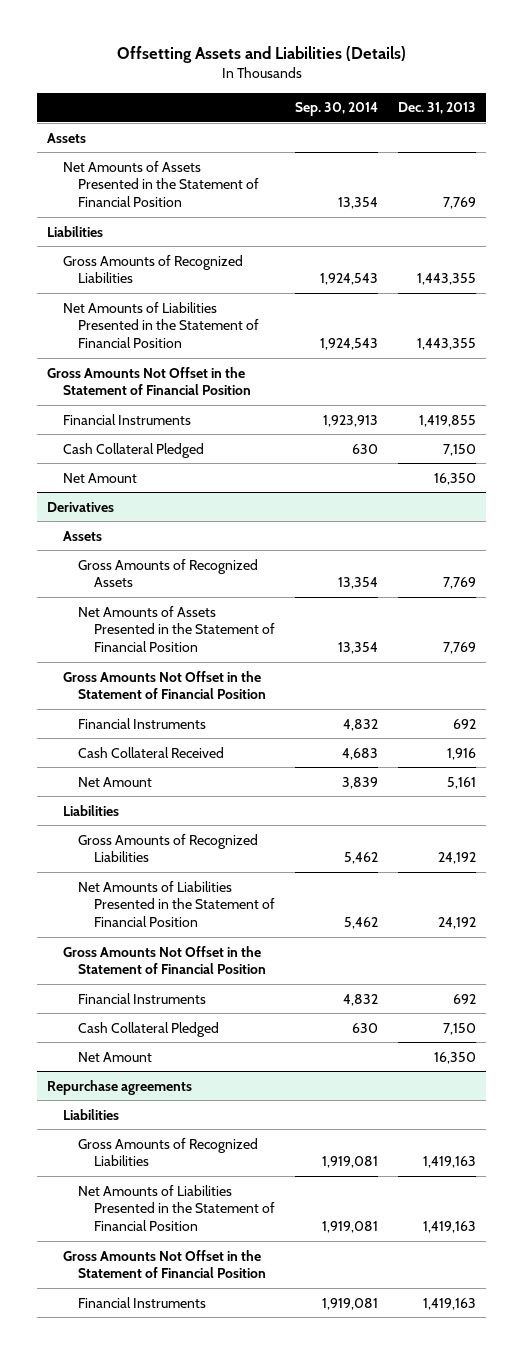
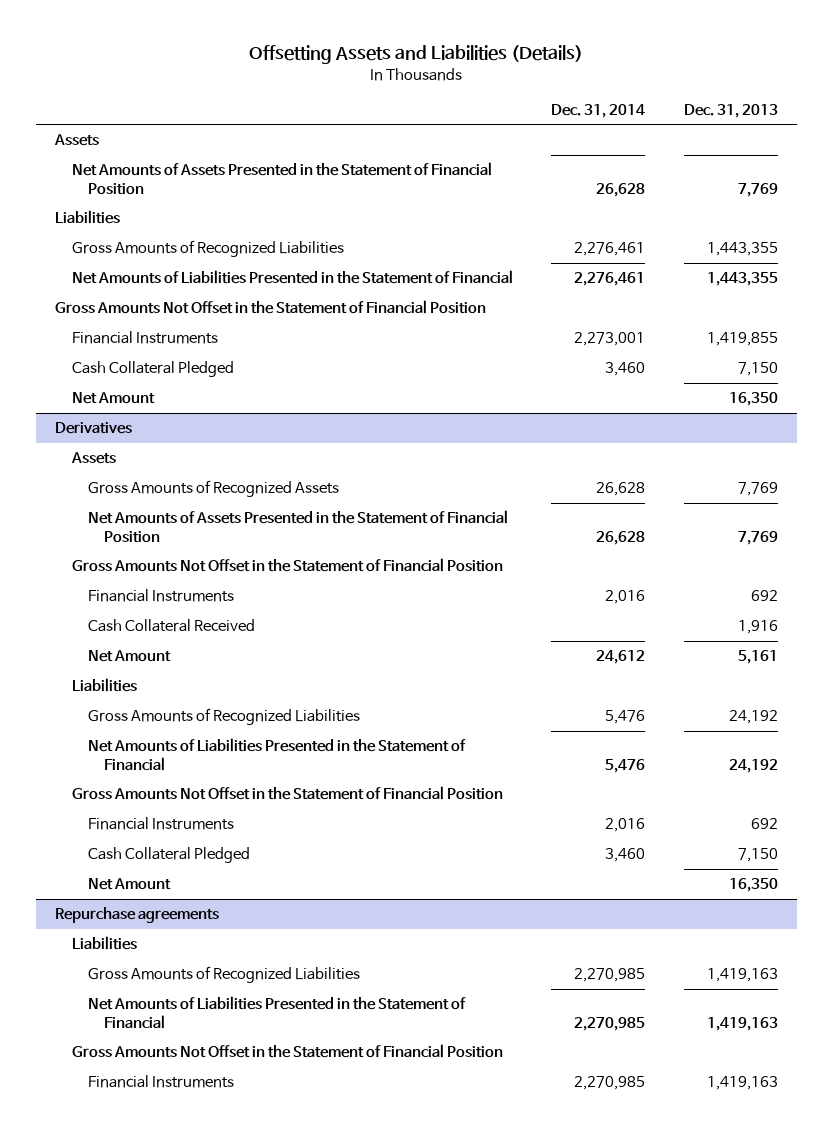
- | Sep. 30, 2014 | Dec. 31, 2013
+ | Dec. 31, 2014 | Dec. 31, 2013
- Net Amounts of Liabilities Presented in the Statement of Financial Position | 1,924,543 | 1,443,355
+ Net Amounts of Liabilities Presented in the Statement of Financial | 2,276,461 | 1,443,355
@ Derivatives
- Net Amounts of Liabilities Presented in the Statement of Financial Position | 5,462 | 24,192
+ Net Amounts of Liabilities Presented in the Statement of Financial | 5,476 | 24,192
@ Repurchase agreements
- Net Amounts of Liabilities Presented in the Statement of Financial Position | 1,919,081 | 1,419,163
+ Net Amounts of Liabilities Presented in the Statement of Financial | 2,270,985 | 1,419,163

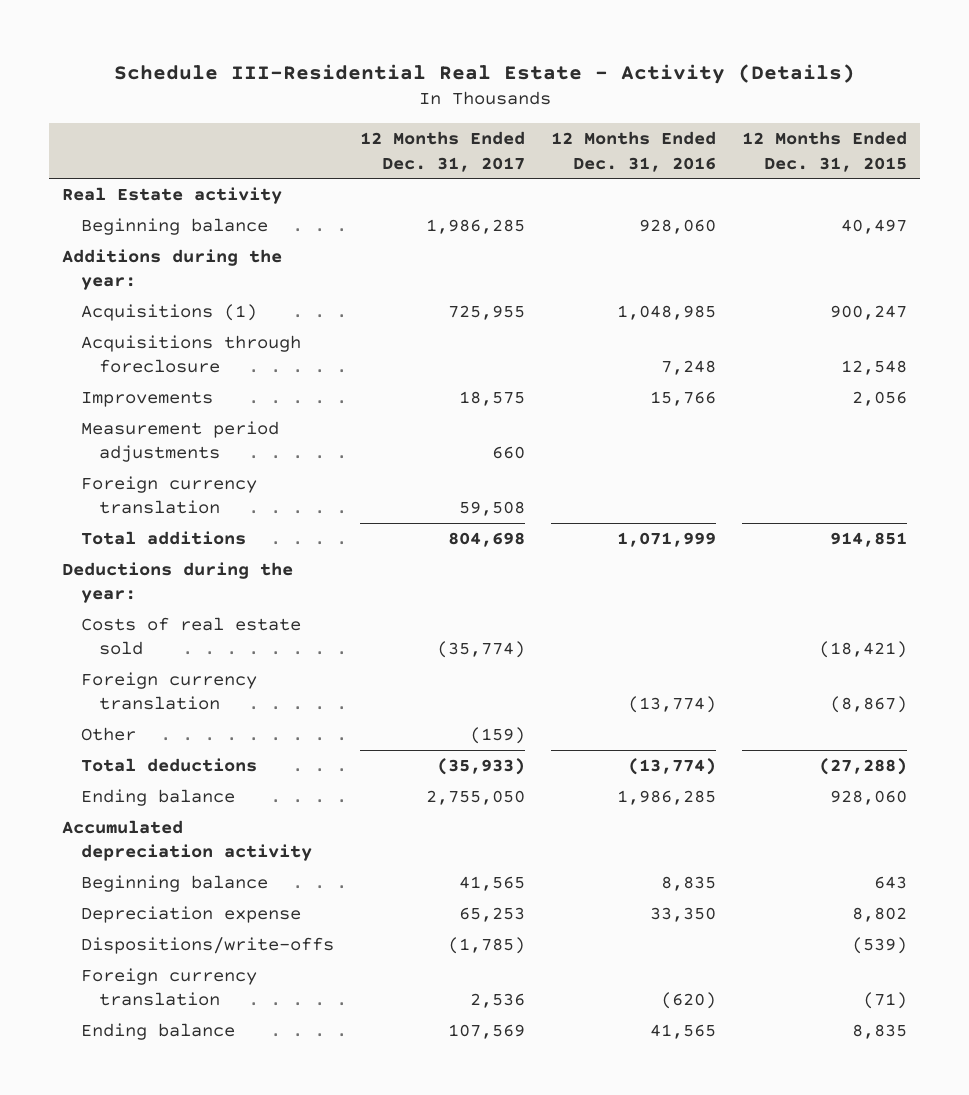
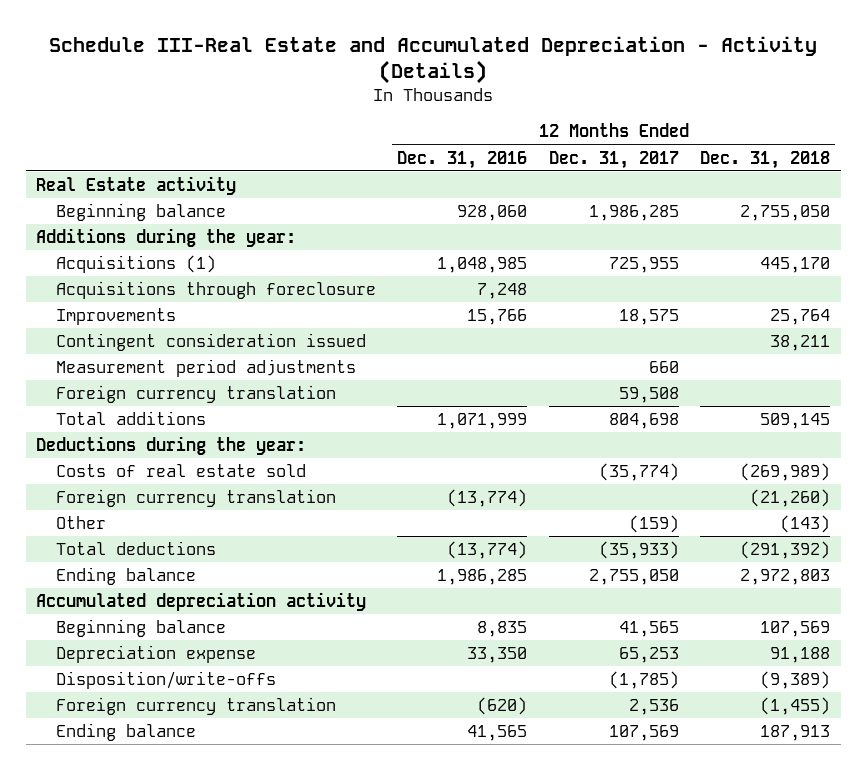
- Schedule III-Residential Real Estate - Activity (Details)
+ Schedule III-Real Estate and Accumulated Depreciation - Activity (Details)
- | 12 Months Ended Dec. 31, 2017 | 12 Months Ended Dec. 31, 2016 | 12 Months Ended Dec. 31, 2015
+ | 12 Months Ended Dec. 31, 2016 | 12 Months Ended Dec. 31, 2017 | 12 Months Ended Dec. 31, 2018
+ Contingent consideration issued | | | 38,211
- Dispositions/write-offs | (1,785) | | (539)
+ Disposition/write-offs | | (1,785) | (9,389)

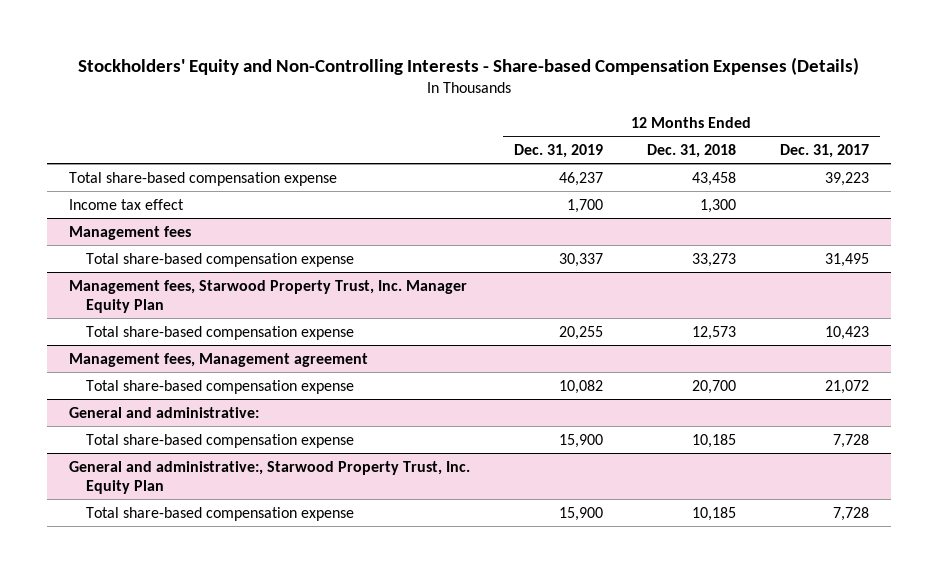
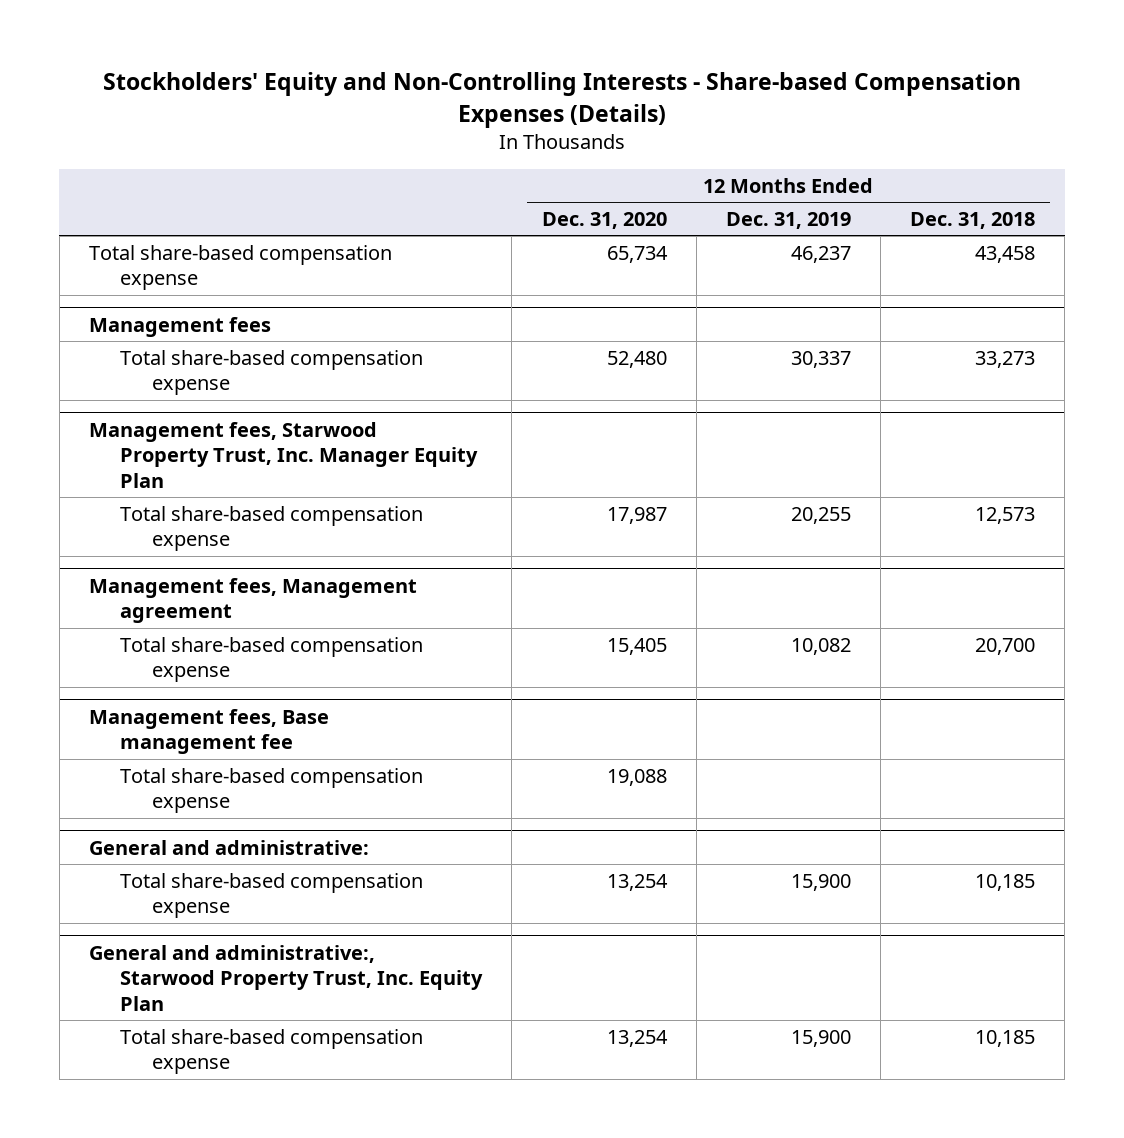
- | 12 Months Ended Dec. 31, 2019 | 12 Months Ended Dec. 31, 2018 | 12 Months Ended Dec. 31, 2017
+ | 12 Months Ended Dec. 31, 2020 | 12 Months Ended Dec. 31, 2019 | 12 Months Ended Dec. 31, 2018
- Income tax effect | 1,700 | 1,300 |
+ Management fees, Base management fee
+ Total share-based compensation expense | 19,088 | |

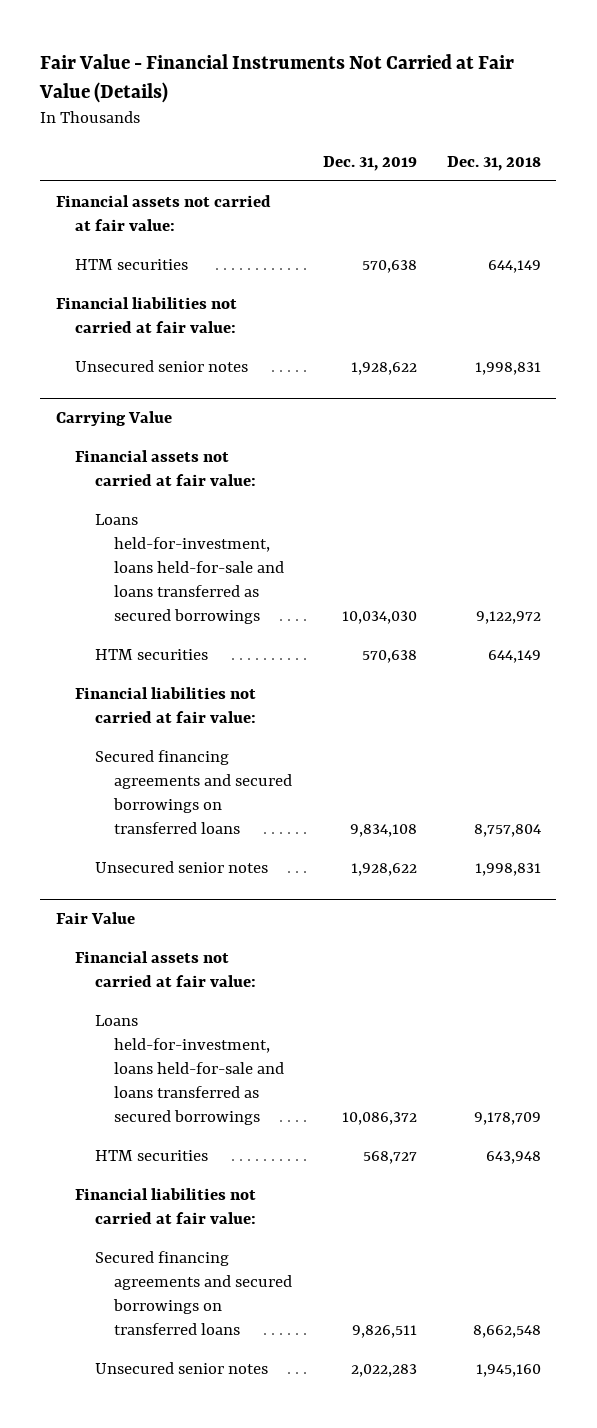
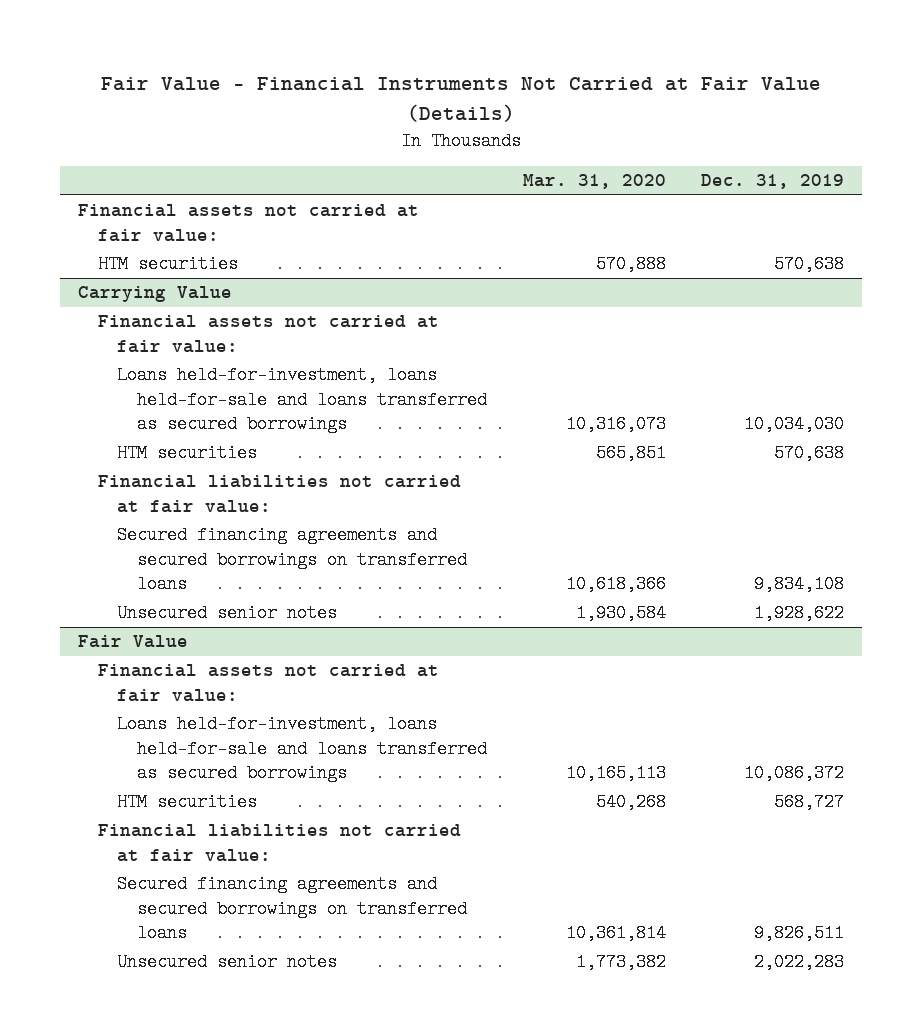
- | Dec. 31, 2019 | Dec. 31, 2018
+ | Mar. 31, 2020 | Dec. 31, 2019
- Financial liabilities not carried at fair value:
- Unsecured senior notes | 1,928,622 | 1,998,831

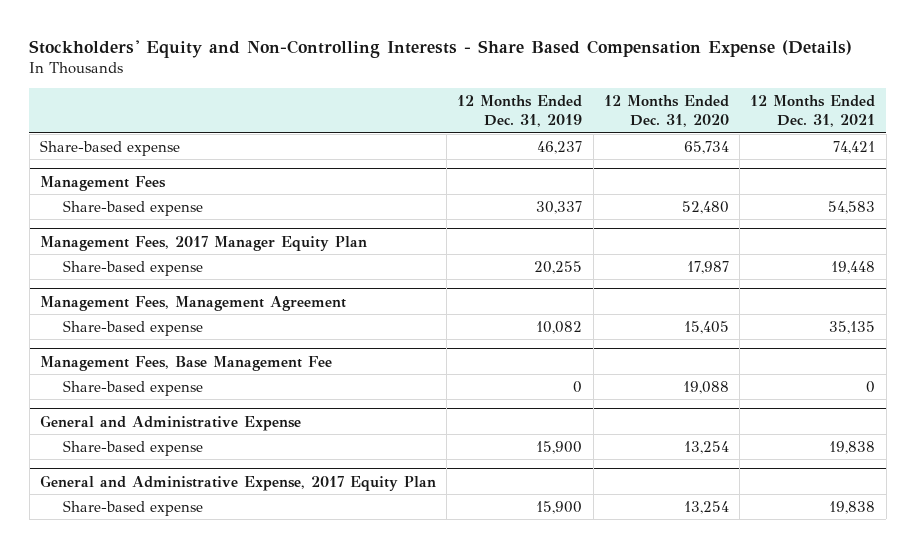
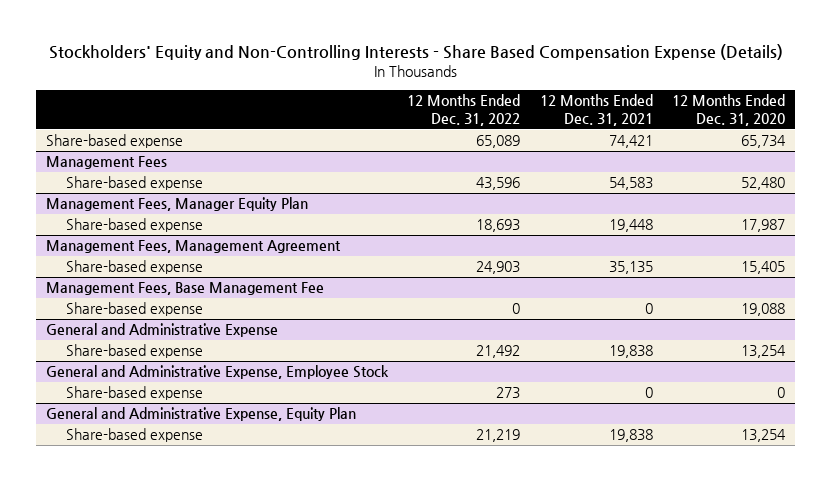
- | 12 Months Ended Dec. 31, 2019 | 12 Months Ended Dec. 31, 2020 | 12 Months Ended Dec. 31, 2021
+ | 12 Months Ended Dec. 31, 2022 | 12 Months Ended Dec. 31, 2021 | 12 Months Ended Dec. 31, 2020
- Management Fees, 2017 Manager Equity Plan
+ Management Fees, Manager Equity Plan
- General and Administrative Expense, 2017 Equity Plan
+ General and Administrative Expense, Employee Stock
+ Share-based expense | 273 | 0 | 0
+ General and Administrative Expense, Equity Plan

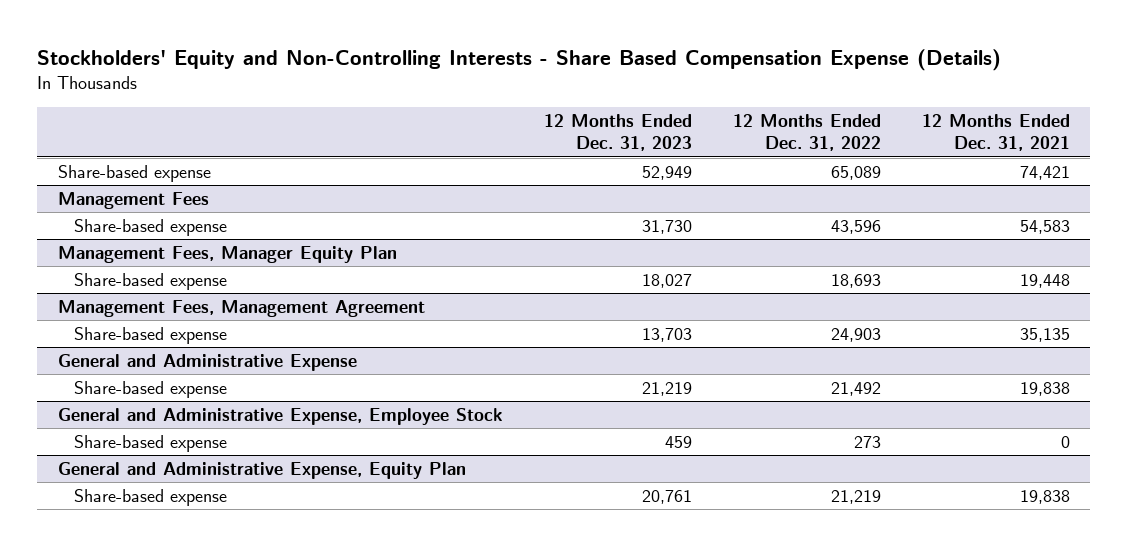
- | 12 Months Ended Dec. 31, 2022 | 12 Months Ended Dec. 31, 2021 | 12 Months Ended Dec. 31, 2020
+ | 12 Months Ended Dec. 31, 2023 | 12 Months Ended Dec. 31, 2022 | 12 Months Ended Dec. 31, 2021
- Management Fees, Base Management Fee
- Share-based expense | 0 | 0 | 19,088

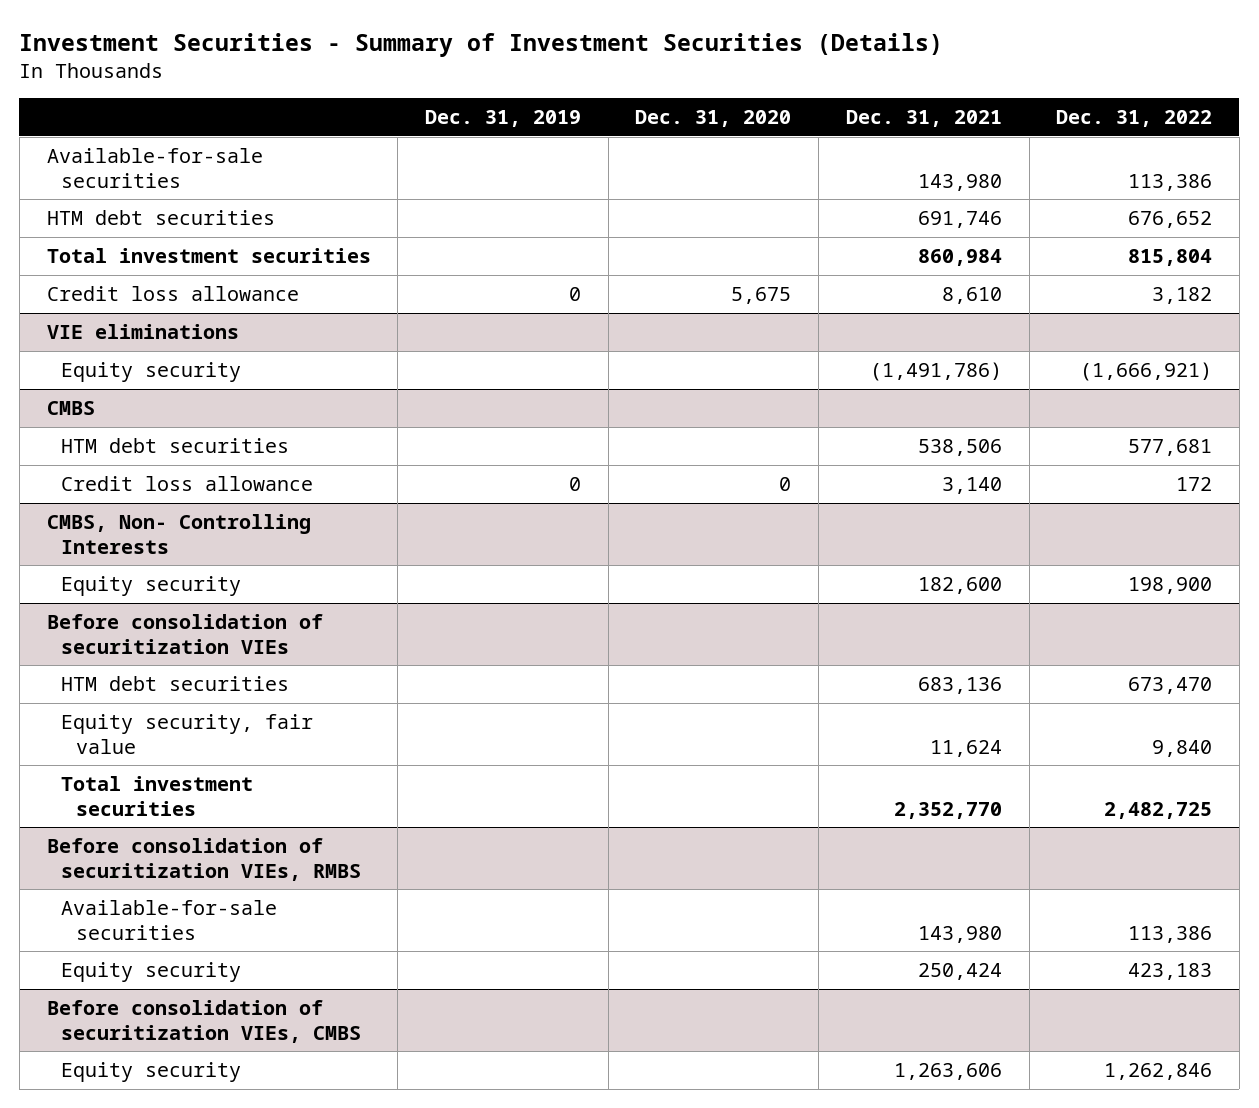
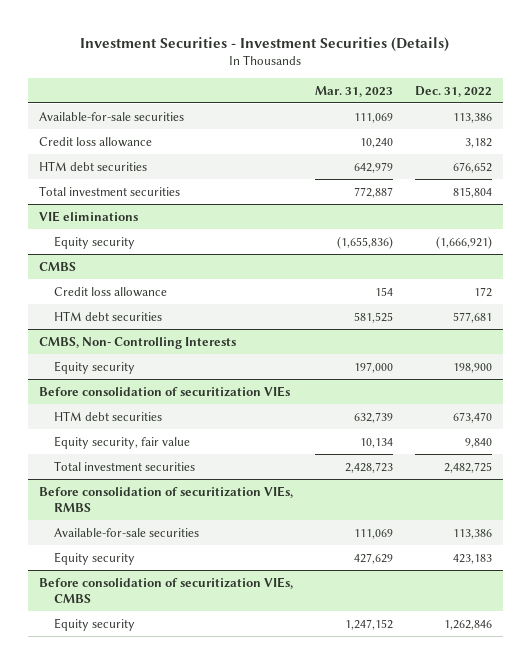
- Investment Securities - Summary of Investment Securities (Details)
+ Investment Securities - Investment Securities (Details)
- | Dec. 31, 2019 | Dec. 31, 2020 | Dec. 31, 2021 | Dec. 31, 2022
+ | Mar. 31, 2023 | Dec. 31, 2022
moved up: Credit loss allowance | 10,240 | 3,182
@ CMBS
moved down: HTM debt securities | 581,525 | 577,681

